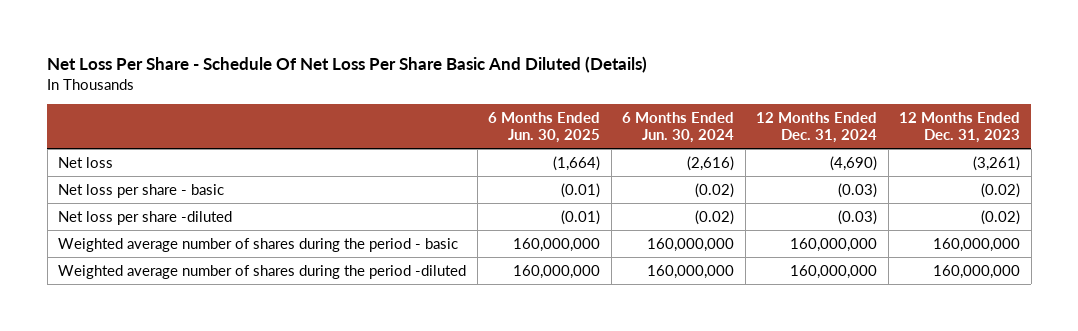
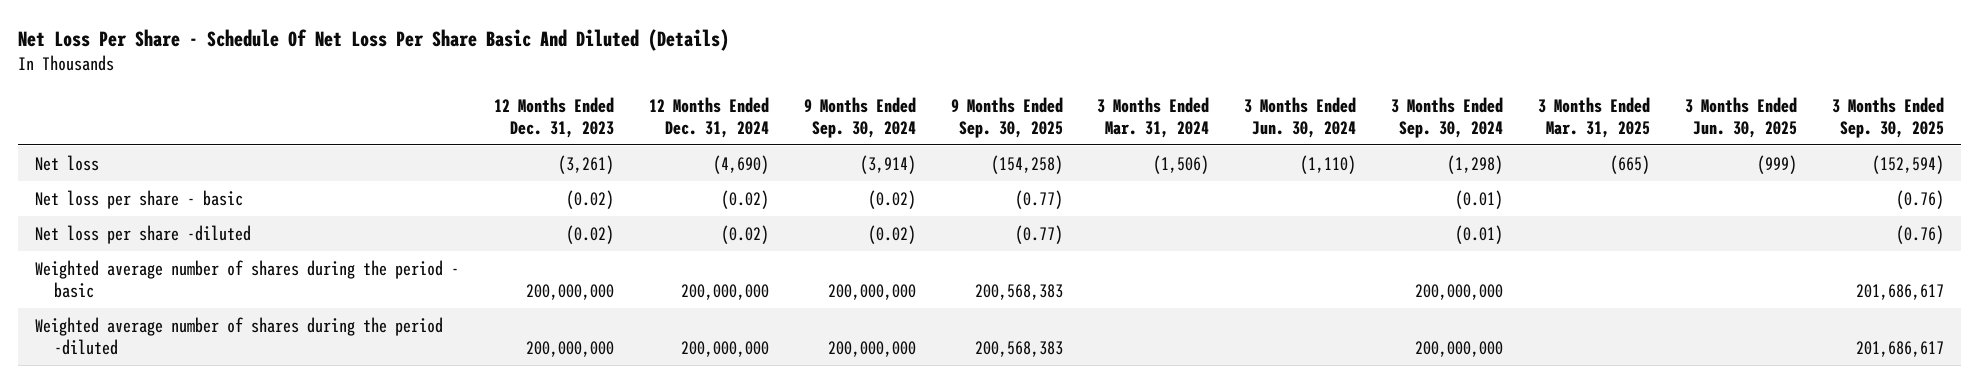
- | 6 Months Ended Jun. 30, 2025 | 6 Months Ended Jun. 30, 2024 | 12 Months Ended Dec. 31, 2024 | 12 Months Ended Dec. 31, 2023
+ | 12 Months Ended Dec. 31, 2023 | 12 Months Ended Dec. 31, 2024 | 9 Months Ended Sep. 30, 2024 | 9 Months Ended Sep. 30, 2025 | 3 Months Ended Mar. 31, 2024 | 3 Months Ended Jun. 30, 2024 | 3 Months Ended Sep. 30, 2024 | 3 Months Ended Mar. 31, 2025 | 3 Months Ended Jun. 30, 2025 | 3 Months Ended Sep. 30, 2025
- Net loss per share - basic | (0.01) | (0.02) | (0.03) | (0.02)
- Net loss per share -diluted | (0.01) | (0.02) | (0.03) | (0.02)
- Weighted average number of shares during the period - basic | 160,000,000 | 160,000,000 | 160,000,000 | 160,000,000
- Weighted average number of shares during the period -diluted | 160,000,000 | 160,000,000 | 160,000,000 | 160,000,000
+ Net loss per share - basic | (0.02) | (0.02) | (0.02) | (0.77) | | | (0.01) | | | (0.76)
+ Net loss per share -diluted | (0.02) | (0.02) | (0.02) | (0.77) | | | (0.01) | | | (0.76)
+ Weighted average number of shares during the period - basic | 200,000,000 | 200,000,000 | 200,000,000 | 200,568,383 | | | 200,000,000 | | | 201,686,617
+ Weighted average number of shares during the period -diluted | 200,000,000 | 200,000,000 | 200,000,000 | 200,568,383 | | | 200,000,000 | | | 201,686,617

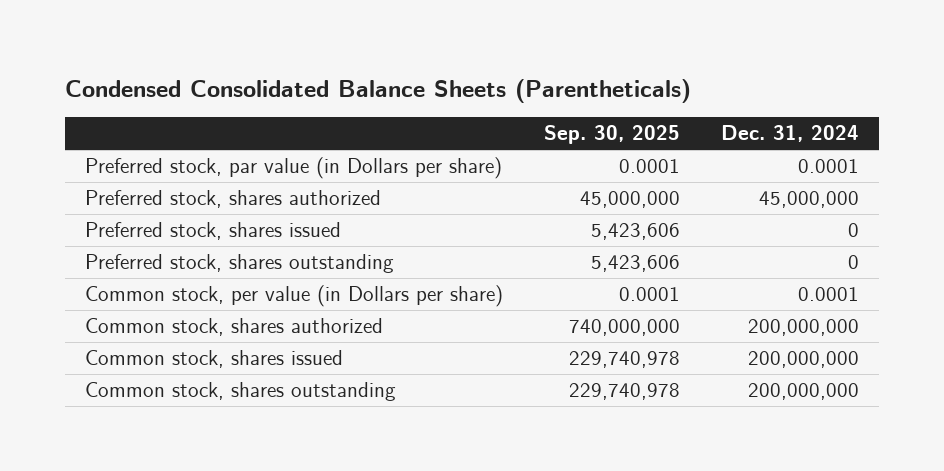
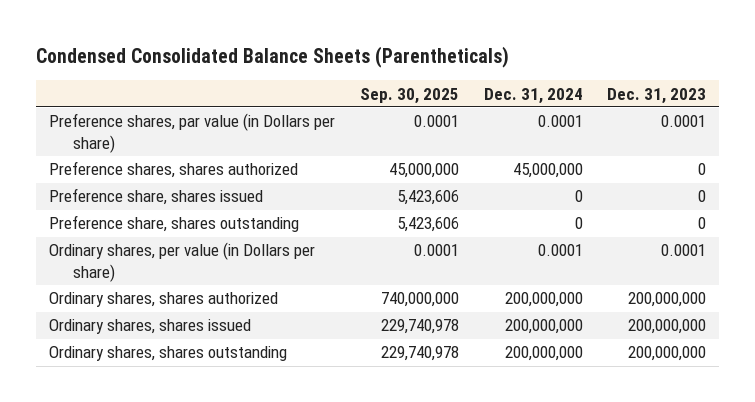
- | Sep. 30, 2025 | Dec. 31, 2024
+ | Sep. 30, 2025 | Dec. 31, 2024 | Dec. 31, 2023
- Preferred stock, par value (in Dollars per share) | 0.0001 | 0.0001
- Preferred stock, shares authorized | 45,000,000 | 45,000,000
- Preferred stock, shares issued | 5,423,606 | 0
- Preferred stock, shares outstanding | 5,423,606 | 0
- Common stock, per value (in Dollars per share) | 0.0001 | 0.0001
- Common stock, shares authorized | 740,000,000 | 200,000,000
- Common stock, shares issued | 229,740,978 | 200,000,000
- Common stock, shares outstanding | 229,740,978 | 200,000,000
+ Preference shares, par value (in Dollars per share) | 0.0001 | 0.0001 | 0.0001
+ Preference shares, shares authorized | 45,000,000 | 45,000,000 | 0
+ Preference share, shares issued | 5,423,606 | 0 | 0
+ Preference share, shares outstanding | 5,423,606 | 0 | 0
+ Ordinary shares, per value (in Dollars per share) | 0.0001 | 0.0001 | 0.0001
+ Ordinary shares, shares authorized | 740,000,000 | 200,000,000 | 200,000,000
+ Ordinary shares, shares issued | 229,740,978 | 200,000,000 | 200,000,000
+ Ordinary shares, shares outstanding | 229,740,978 | 200,000,000 | 200,000,000

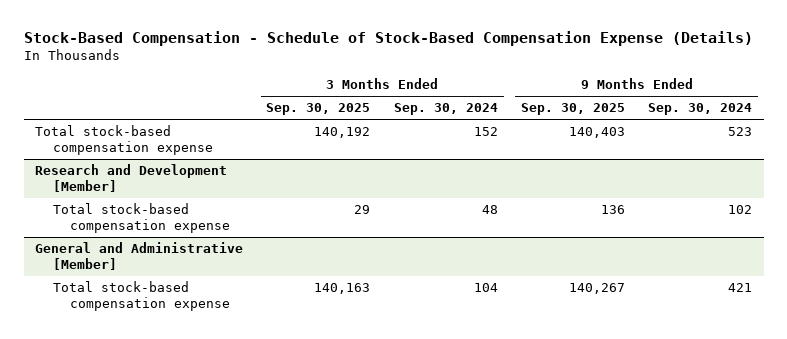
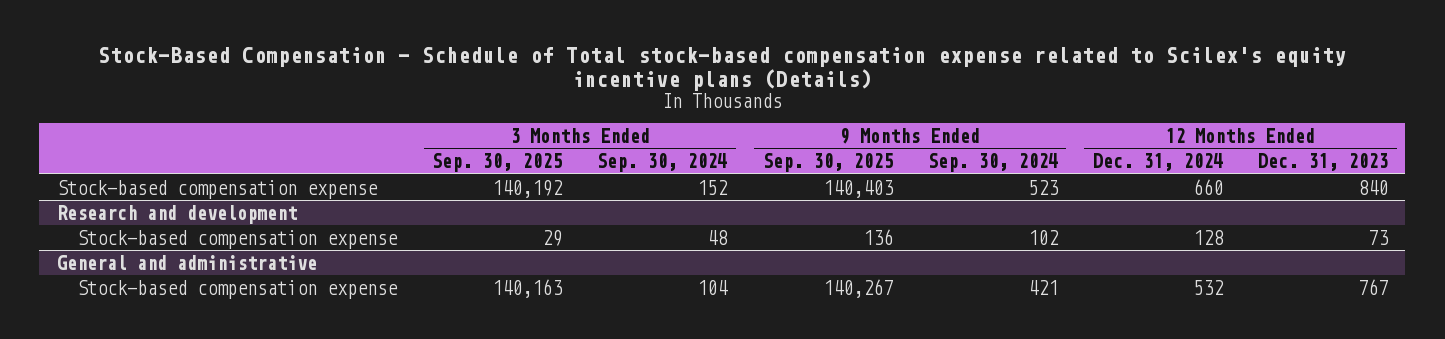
- Stock-Based Compensation - Schedule of Stock-Based Compensation Expense (Details)
+ Stock-Based Compensation - Schedule of Total stock-based compensation expense related to Scilex's equity incentive plans (Details)
- | 3 Months Ended Sep. 30, 2025 | 3 Months Ended Sep. 30, 2024 | 9 Months Ended Sep. 30, 2025 | 9 Months Ended Sep. 30, 2024
+ | 3 Months Ended Sep. 30, 2025 | 3 Months Ended Sep. 30, 2024 | 9 Months Ended Sep. 30, 2025 | 9 Months Ended Sep. 30, 2024 | 12 Months Ended Dec. 31, 2024 | 12 Months Ended Dec. 31, 2023
- Total stock-based compensation expense | 140,192 | 152 | 140,403 | 523
- Research and Development [Member]
- Total stock-based compensation expense | 29 | 48 | 136 | 102
- General and Administrative [Member]
- Total stock-based compensation expense | 140,163 | 104 | 140,267 | 421
+ Stock-based compensation expense | 140,192 | 152 | 140,403 | 523 | 660 | 840
+ Research and development
+ Stock-based compensation expense | 29 | 48 | 136 | 102 | 128 | 73
+ General and administrative
+ Stock-based compensation expense | 140,163 | 104 | 140,267 | 421 | 532 | 767

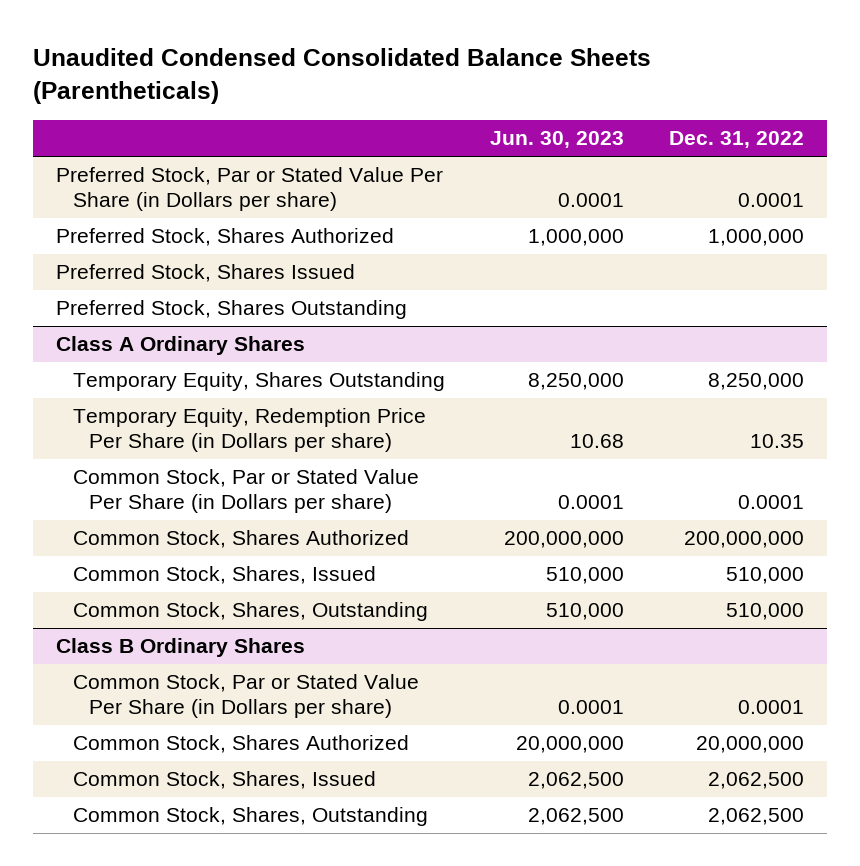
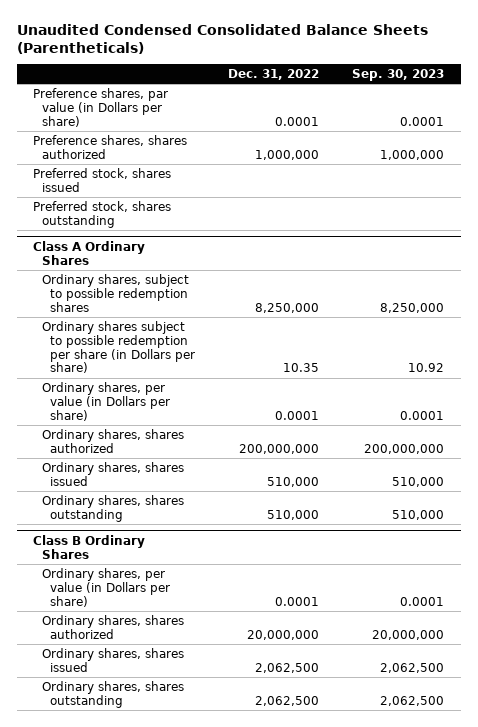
- | Jun. 30, 2023 | Dec. 31, 2022
+ | Dec. 31, 2022 | Sep. 30, 2023
- Preferred Stock, Par or Stated Value Per Share (in Dollars per share) | 0.0001 | 0.0001
- Preferred Stock, Shares Authorized | 1,000,000 | 1,000,000
- Preferred Stock, Shares Issued
- Preferred Stock, Shares Outstanding
+ Preference shares, par value (in Dollars per share) | 0.0001 | 0.0001
+ Preference shares, shares authorized | 1,000,000 | 1,000,000
+ Preferred stock, shares issued
+ Preferred stock, shares outstanding
@ Class A Ordinary Shares
- Temporary Equity, Shares Outstanding | 8,250,000 | 8,250,000
- Temporary Equity, Redemption Price Per Share (in Dollars per share) | 10.68 | 10.35
- Common Stock, Par or Stated Value Per Share (in Dollars per share) | 0.0001 | 0.0001
- Common Stock, Shares Authorized | 200,000,000 | 200,000,000
- Common Stock, Shares, Issued | 510,000 | 510,000
- Common Stock, Shares, Outstanding | 510,000 | 510,000
+ Ordinary shares, subject to possible redemption shares | 8,250,000 | 8,250,000
+ Ordinary shares subject to possible redemption per share (in Dollars per share) | 10.35 | 10.92
+ Ordinary shares, per value (in Dollars per share) | 0.0001 | 0.0001
+ Ordinary shares, shares authorized | 200,000,000 | 200,000,000
+ Ordinary shares, shares issued | 510,000 | 510,000
+ Ordinary shares, shares outstanding | 510,000 | 510,000
@ Class B Ordinary Shares
- Common Stock, Par or Stated Value Per Share (in Dollars per share) | 0.0001 | 0.0001
- Common Stock, Shares Authorized | 20,000,000 | 20,000,000
- Common Stock, Shares, Issued | 2,062,500 | 2,062,500
- Common Stock, Shares, Outstanding | 2,062,500 | 2,062,500
+ Ordinary shares, per value (in Dollars per share) | 0.0001 | 0.0001
+ Ordinary shares, shares authorized | 20,000,000 | 20,000,000
+ Ordinary shares, shares issued | 2,062,500 | 2,062,500
+ Ordinary shares, shares outstanding | 2,062,500 | 2,062,500

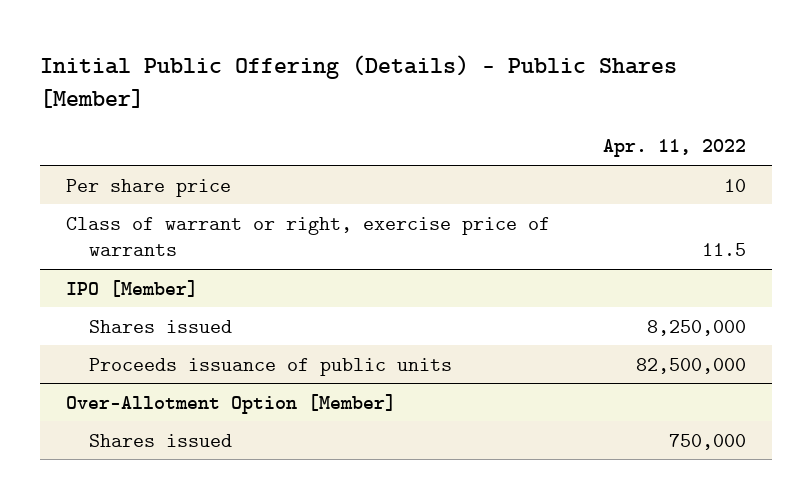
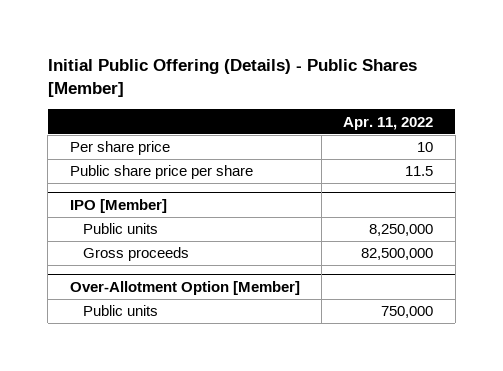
- Class of warrant or right, exercise price of warrants | 11.5
+ Public share price per share | 11.5
@ IPO [Member]
- Shares issued | 8,250,000
- Proceeds issuance of public units | 82,500,000
+ Public units | 8,250,000
+ Gross proceeds | 82,500,000
@ Over-Allotment Option [Member]
- Shares issued | 750,000
+ Public units | 750,000

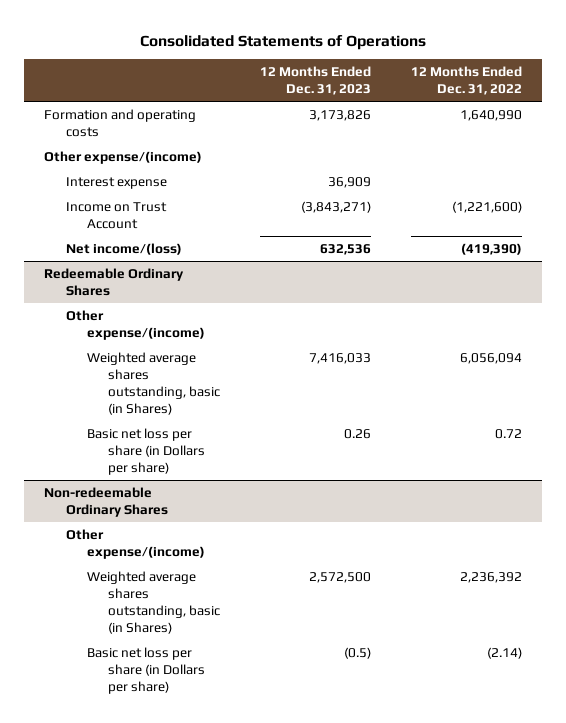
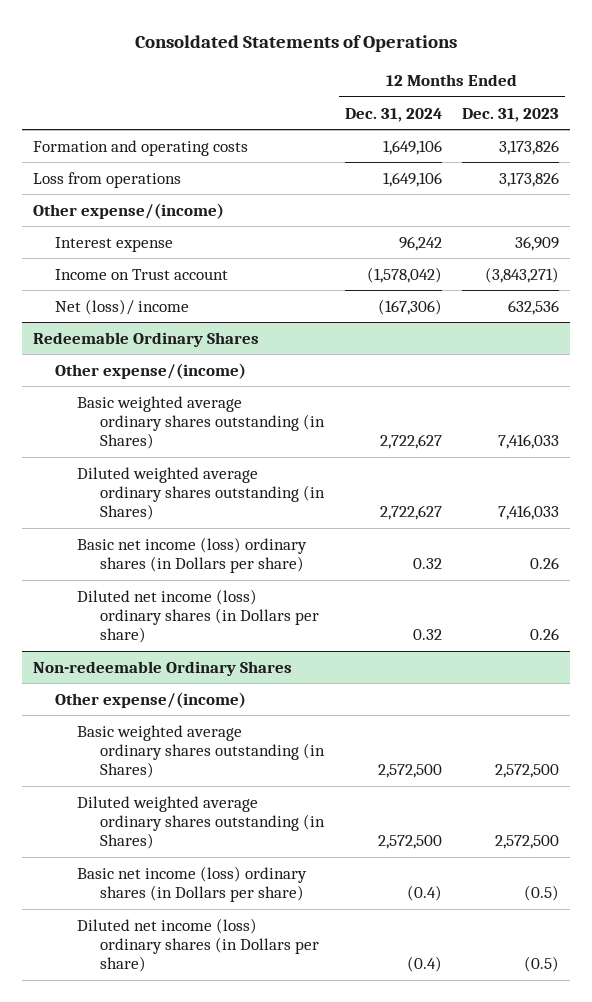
- Consolidated Statements of Operations
+ Consoldated Statements of Operations
- | 12 Months Ended Dec. 31, 2023 | 12 Months Ended Dec. 31, 2022
+ | 12 Months Ended Dec. 31, 2024 | 12 Months Ended Dec. 31, 2023
+ Loss from operations | 1,649,106 | 3,173,826
- Income on Trust Account | (3,843,271) | (1,221,600)
- Net income/(loss) | 632,536 | (419,390)
+ Income on Trust account | (1,578,042) | (3,843,271)
+ Net (loss)/ income | (167,306) | 632,536
@ Redeemable Ordinary Shares
- Weighted average shares outstanding, basic (in Shares) | 7,416,033 | 6,056,094
- Basic net loss per share (in Dollars per share) | 0.26 | 0.72
+ Basic weighted average ordinary shares outstanding (in Shares) | 2,722,627 | 7,416,033
+ Diluted weighted average ordinary shares outstanding (in Shares) | 2,722,627 | 7,416,033
+ Basic net income (loss) ordinary shares (in Dollars per share) | 0.32 | 0.26
+ Diluted net income (loss) ordinary shares (in Dollars per share) | 0.32 | 0.26
@ Non-redeemable Ordinary Shares
- Weighted average shares outstanding, basic (in Shares) | 2,572,500 | 2,236,392
- Basic net loss per share (in Dollars per share) | (0.5) | (2.14)
+ Basic weighted average ordinary shares outstanding (in Shares) | 2,572,500 | 2,572,500
+ Diluted weighted average ordinary shares outstanding (in Shares) | 2,572,500 | 2,572,500
+ Basic net income (loss) ordinary shares (in Dollars per share) | (0.4) | (0.5)
+ Diluted net income (loss) ordinary shares (in Dollars per share) | (0.4) | (0.5)

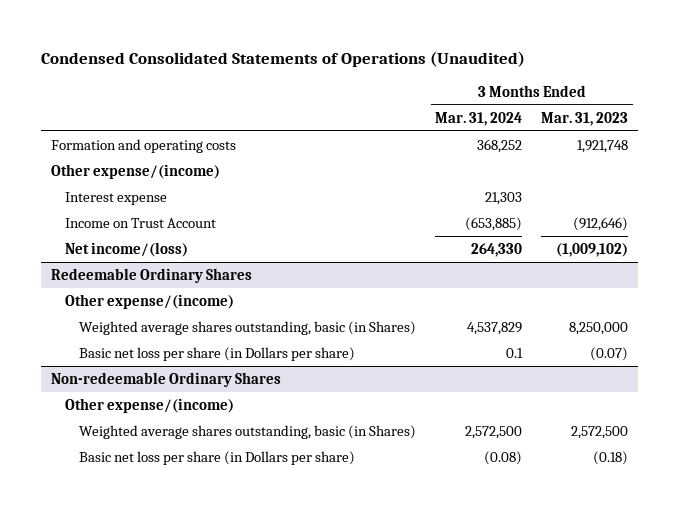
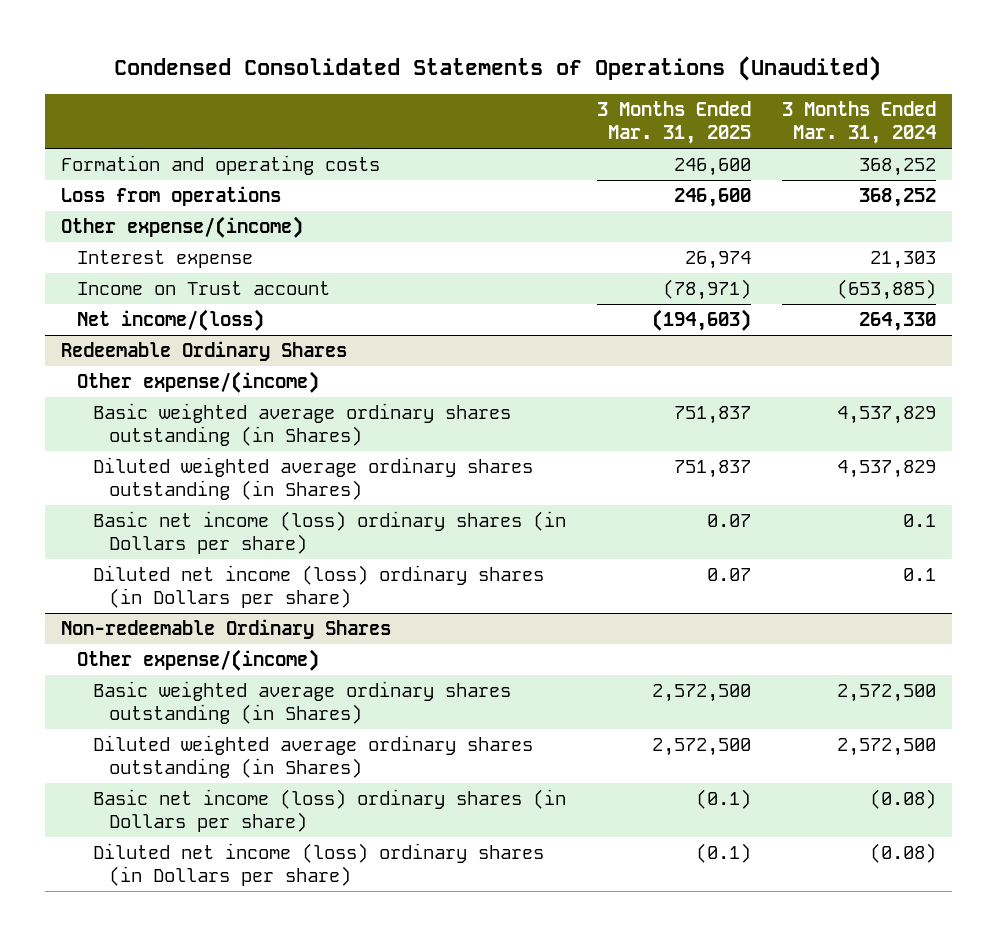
- | 3 Months Ended Mar. 31, 2024 | 3 Months Ended Mar. 31, 2023
+ | 3 Months Ended Mar. 31, 2025 | 3 Months Ended Mar. 31, 2024
+ Loss from operations | 246,600 | 368,252
- Income on Trust Account | (653,885) | (912,646)
+ Income on Trust account | (78,971) | (653,885)
@ Redeemable Ordinary Shares
- Weighted average shares outstanding, basic (in Shares) | 4,537,829 | 8,250,000
- Basic net loss per share (in Dollars per share) | 0.1 | (0.07)
+ Basic weighted average ordinary shares outstanding (in Shares) | 751,837 | 4,537,829
+ Diluted weighted average ordinary shares outstanding (in Shares) | 751,837 | 4,537,829
+ Basic net income (loss) ordinary shares (in Dollars per share) | 0.07 | 0.1
+ Diluted net income (loss) ordinary shares (in Dollars per share) | 0.07 | 0.1
@ Non-redeemable Ordinary Shares
- Weighted average shares outstanding, basic (in Shares) | 2,572,500 | 2,572,500
- Basic net loss per share (in Dollars per share) | (0.08) | (0.18)
+ Basic weighted average ordinary shares outstanding (in Shares) | 2,572,500 | 2,572,500
+ Diluted weighted average ordinary shares outstanding (in Shares) | 2,572,500 | 2,572,500
+ Basic net income (loss) ordinary shares (in Dollars per share) | (0.1) | (0.08)
+ Diluted net income (loss) ordinary shares (in Dollars per share) | (0.1) | (0.08)

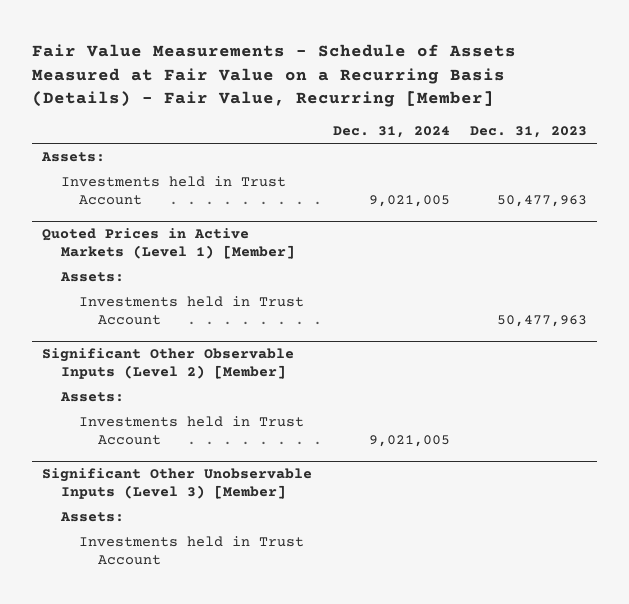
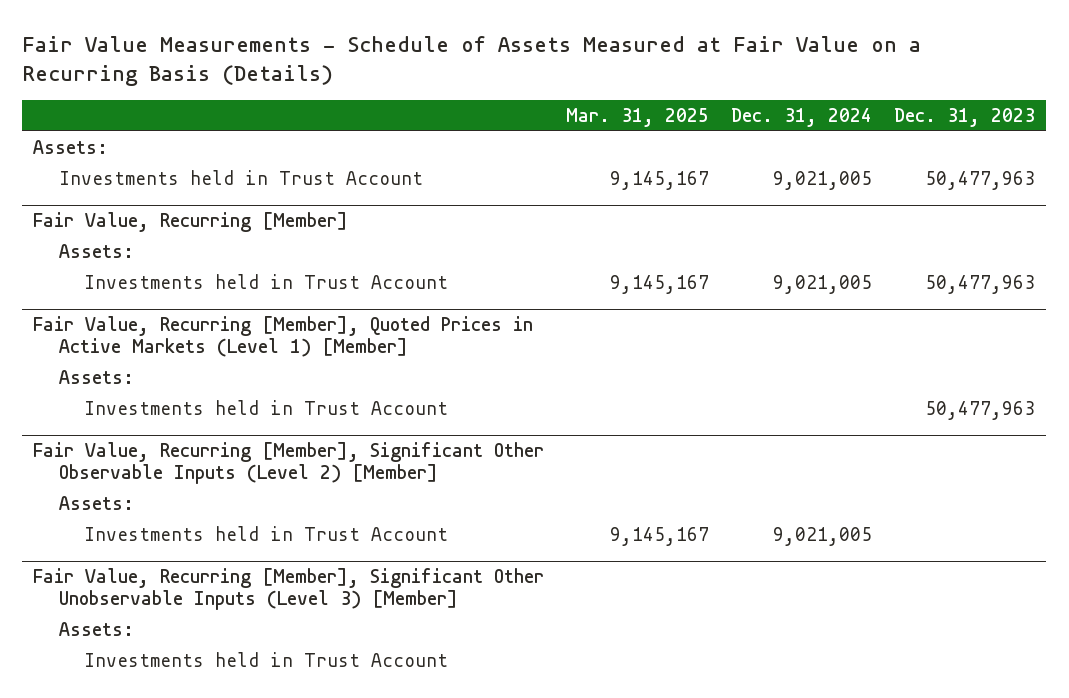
- Fair Value Measurements - Schedule of Assets Measured at Fair Value on a Recurring Basis (Details) - Fair Value, Recurring [Member]
+ Fair Value Measurements - Schedule of Assets Measured at Fair Value on a Recurring Basis (Details)
- | Dec. 31, 2024 | Dec. 31, 2023
+ | Mar. 31, 2025 | Dec. 31, 2024 | Dec. 31, 2023
- Quoted Prices in Active Markets (Level 1) [Member]
+ Fair Value, Recurring [Member]
+ Investments held in Trust Account | 9,145,167 | 9,021,005 | 50,477,963
+ Fair Value, Recurring [Member], Quoted Prices in Active Markets (Level 1) [Member]
+ Assets:
- Significant Other Observable Inputs (Level 2) [Member]
+ Fair Value, Recurring [Member], Significant Other Observable Inputs (Level 2) [Member]
- Significant Other Unobservable Inputs (Level 3) [Member]
+ Fair Value, Recurring [Member], Significant Other Unobservable Inputs (Level 3) [Member]

